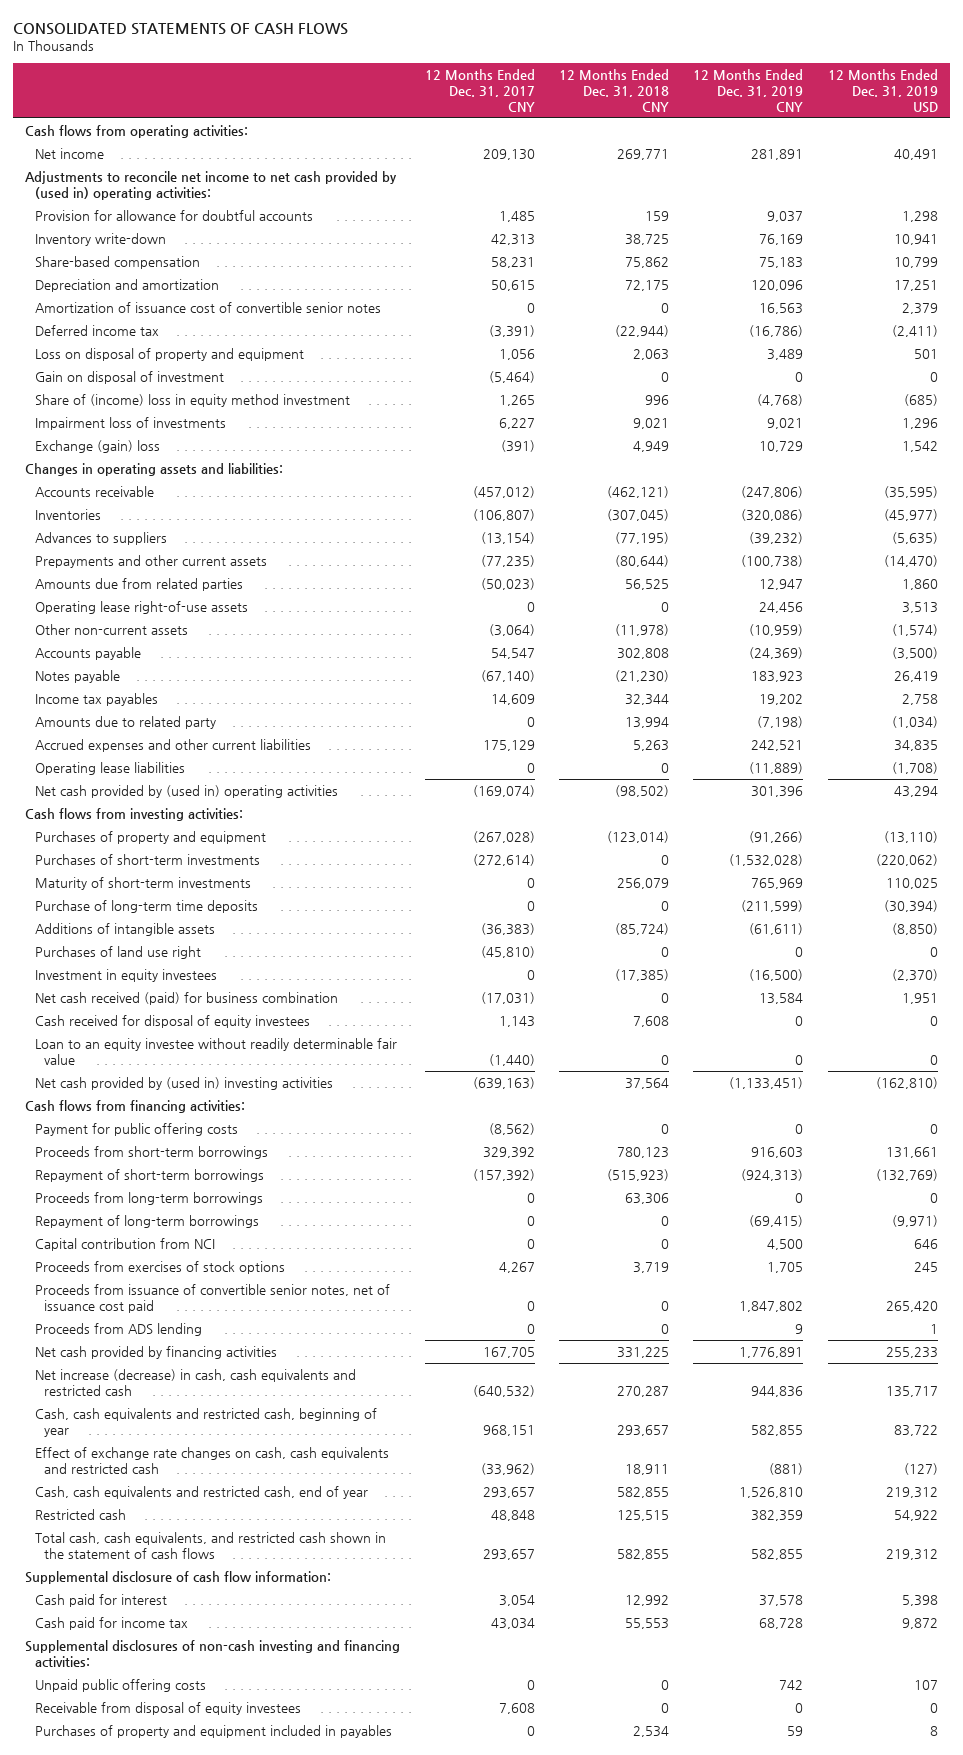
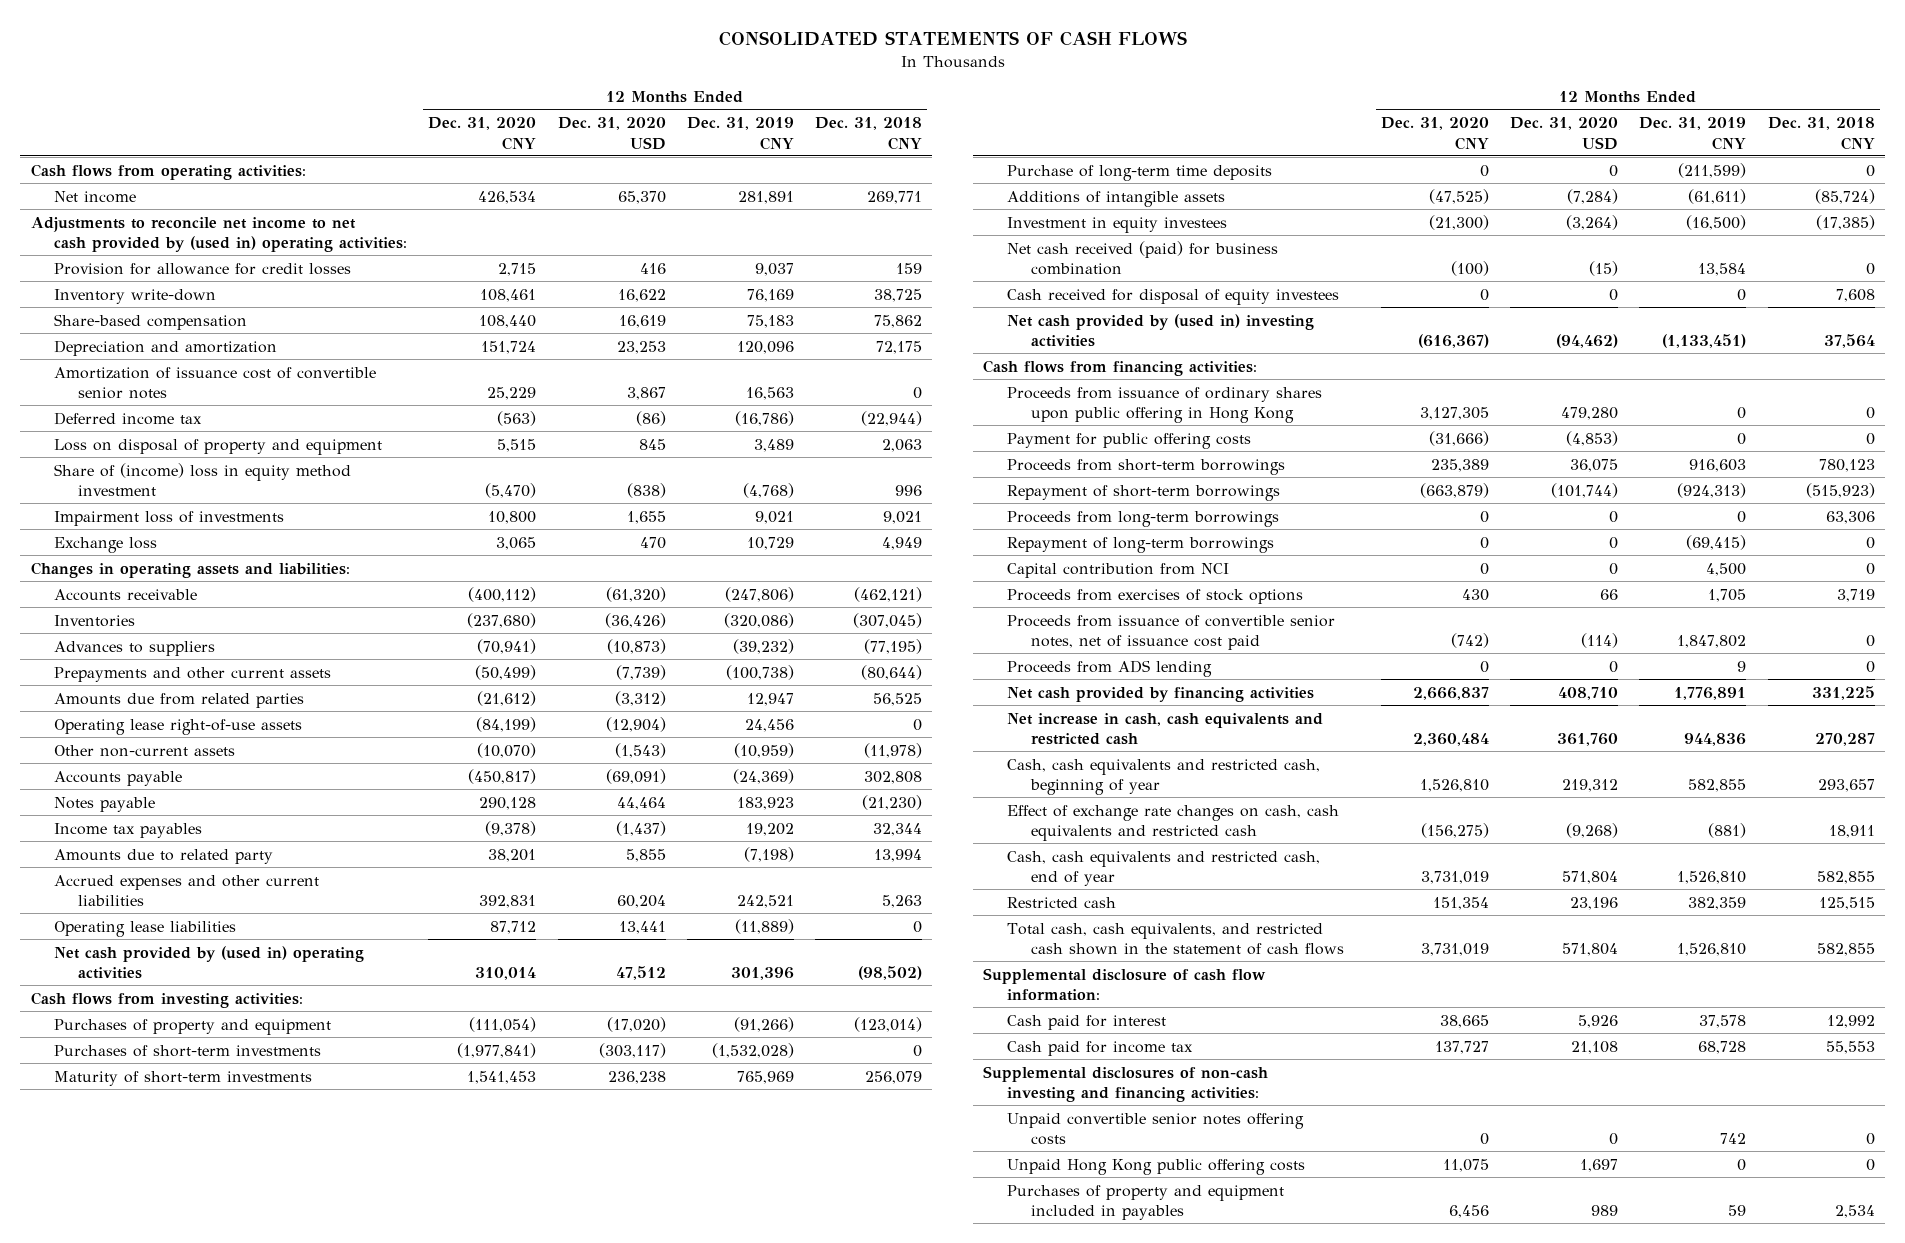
- | 12 Months Ended Dec. 31, 2017 CNY | 12 Months Ended Dec. 31, 2018 CNY | 12 Months Ended Dec. 31, 2019 CNY | 12 Months Ended Dec. 31, 2019 USD
+ | 12 Months Ended Dec. 31, 2020 CNY | 12 Months Ended Dec. 31, 2020 USD | 12 Months Ended Dec. 31, 2019 CNY | 12 Months Ended Dec. 31, 2018 CNY
- Provision for allowance for doubtful accounts | 1,485 | 159 | 9,037 | 1,298
+ Provision for allowance for credit losses | 2,715 | 416 | 9,037 | 159
- Gain on disposal of investment | (5,464) | 0 | 0 | 0
- Exchange (gain) loss | (391) | 4,949 | 10,729 | 1,542
+ Exchange loss | 3,065 | 470 | 10,729 | 4,949
- Purchases of land use right | (45,810) | 0 | 0 | 0
- Loan to an equity investee without readily determinable fair value | (1,440) | 0 | 0 | 0
+ Proceeds from issuance of ordinary shares upon public offering in Hong Kong | 3,127,305 | 479,280 | 0 | 0
- Net increase (decrease) in cash, cash equivalents and restricted cash | (640,532) | 270,287 | 944,836 | 135,717
+ Net increase in cash, cash equivalents and restricted cash | 2,360,484 | 361,760 | 944,836 | 270,287
- Total cash, cash equivalents, and restricted cash shown in the statement of cash flows | 293,657 | 582,855 | 582,855 | 219,312
+ Total cash, cash equivalents, and restricted cash shown in the statement of cash flows | 3,731,019 | 571,804 | 1,526,810 | 582,855
- Unpaid public offering costs | 0 | 0 | 742 | 107
- Receivable from disposal of equity investees | 7,608 | 0 | 0 | 0
+ Unpaid convertible senior notes offering costs | 0 | 0 | 742 | 0
+ Unpaid Hong Kong public offering costs | 11,075 | 1,697 | 0 | 0

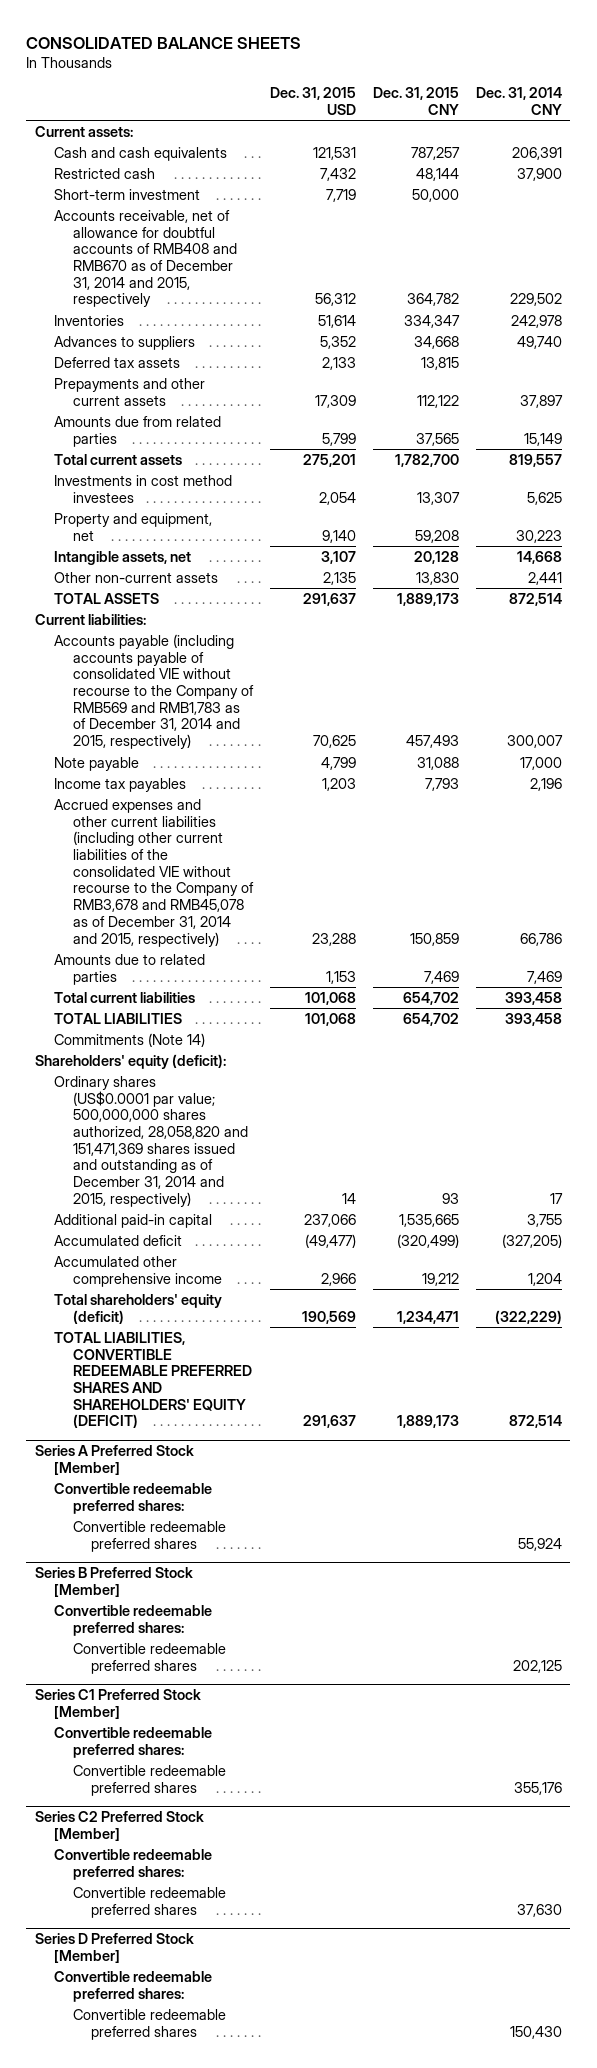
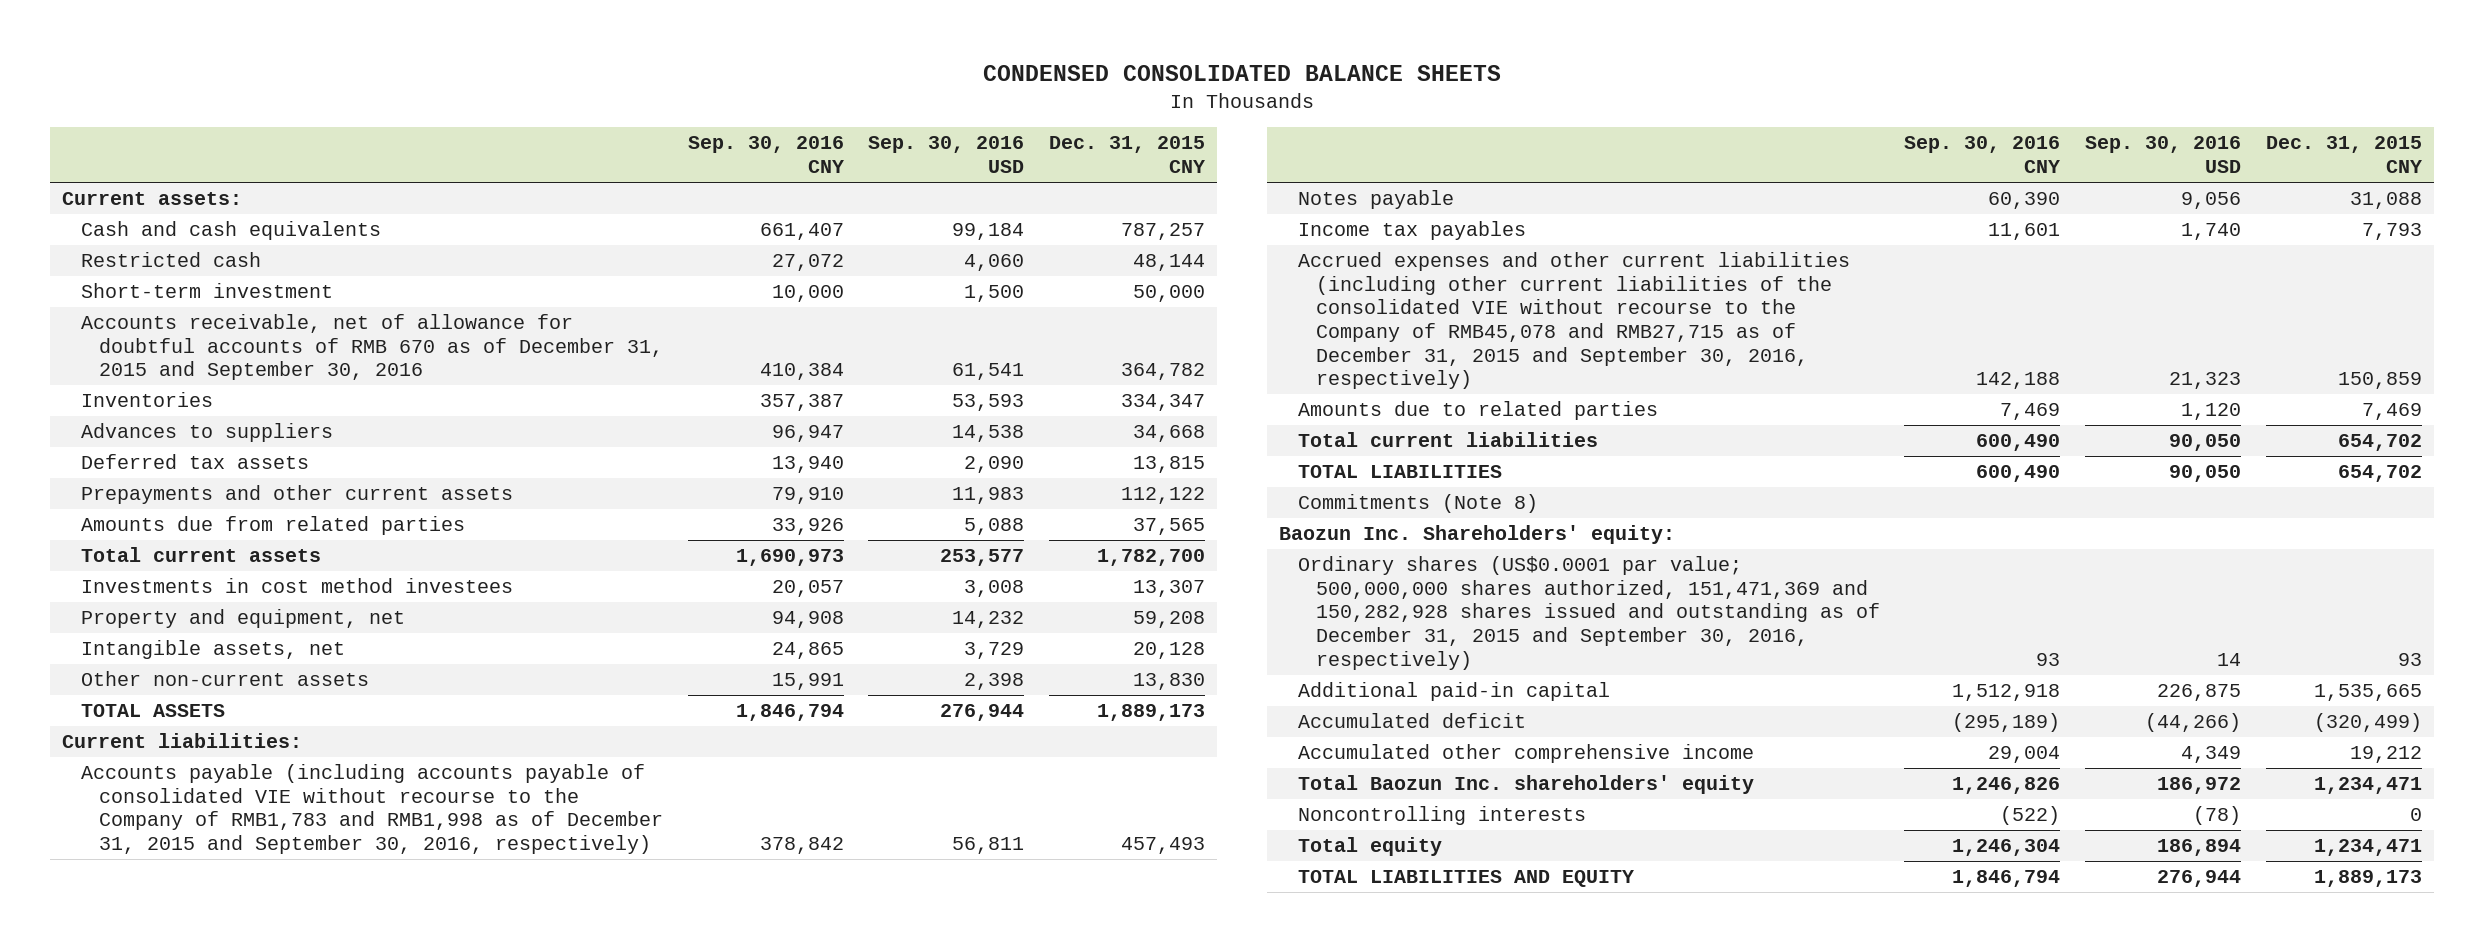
- CONSOLIDATED BALANCE SHEETS
+ CONDENSED CONSOLIDATED BALANCE SHEETS
- | Dec. 31, 2015 USD | Dec. 31, 2015 CNY | Dec. 31, 2014 CNY
+ | Sep. 30, 2016 CNY | Sep. 30, 2016 USD | Dec. 31, 2015 CNY
- Accounts receivable, net of allowance for doubtful accounts of RMB408 and RMB670 as of December 31, 2014 and 2015, respectively | 56,312 | 364,782 | 229,502
+ Accounts receivable, net of allowance for doubtful accounts of RMB 670 as of December 31, 2015 and September 30, 2016 | 410,384 | 61,541 | 364,782
- Accounts payable (including accounts payable of consolidated VIE without recourse to the Company of RMB569 and RMB1,783 as of December 31, 2014 and 2015, respectively) | 70,625 | 457,493 | 300,007
- Note payable | 4,799 | 31,088 | 17,000
+ Accounts payable (including accounts payable of consolidated VIE without recourse to the Company of RMB1,783 and RMB1,998 as of December 31, 2015 and September 30, 2016, respectively) | 378,842 | 56,811 | 457,493
+ Notes payable | 60,390 | 9,056 | 31,088
- Accrued expenses and other current liabilities (including other current liabilities of the consolidated VIE without recourse to the Company of RMB3,678 and RMB45,078 as of December 31, 2014 and 2015, respectively) | 23,288 | 150,859 | 66,786
+ Accrued expenses and other current liabilities (including other current liabilities of the consolidated VIE without recourse to the Company of RMB45,078 and RMB27,715 as of December 31, 2015 and September 30, 2016, respectively) | 142,188 | 21,323 | 150,859
- Commitments (Note 14)
- Shareholders' equity (deficit):
- Ordinary shares (US$0.0001 par value; 500,000,000 shares authorized, 28,058,820 and 151,471,369 shares issued and outstanding as of December 31, 2014 and 2015, respectively) | 14 | 93 | 17
+ Commitments (Note 8)
+ Baozun Inc. Shareholders' equity:
+ Ordinary shares (US$0.0001 par value; 500,000,000 shares authorized, 151,471,369 and 150,282,928 shares issued and outstanding as of December 31, 2015 and September 30, 2016, respectively) | 93 | 14 | 93
- Total shareholders' equity (deficit) | 190,569 | 1,234,471 | (322,229)
- TOTAL LIABILITIES, CONVERTIBLE REDEEMABLE PREFERRED SHARES AND SHAREHOLDERS' EQUITY (DEFICIT) | 291,637 | 1,889,173 | 872,514
- Series A Preferred Stock [Member]
- Convertible redeemable preferred shares:
- Convertible redeemable preferred shares | | | 55,924
- Series B Preferred Stock [Member]
- Convertible redeemable preferred shares:
- Convertible redeemable preferred shares | | | 202,125
- Series C1 Preferred Stock [Member]
- Convertible redeemable preferred shares:
- Convertible redeemable preferred shares | | | 355,176
- Series C2 Preferred Stock [Member]
- Convertible redeemable preferred shares:
- Convertible redeemable preferred shares | | | 37,630
- Series D Preferred Stock [Member]
- Convertible redeemable preferred shares:
- Convertible redeemable preferred shares | | | 150,430
+ Total Baozun Inc. shareholders' equity | 1,246,826 | 186,972 | 1,234,471
+ Noncontrolling interests | (522) | (78) | 0
+ Total equity | 1,246,304 | 186,894 | 1,234,471
+ TOTAL LIABILITIES AND EQUITY | 1,846,794 | 276,944 | 1,889,173

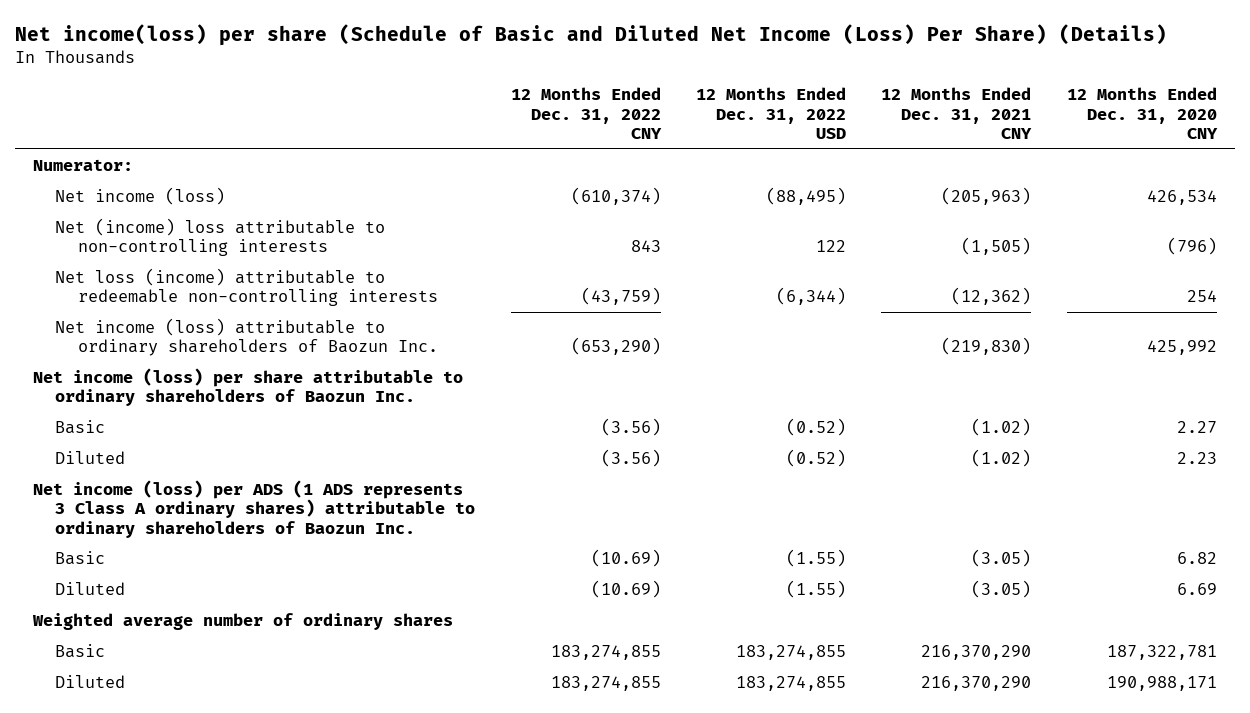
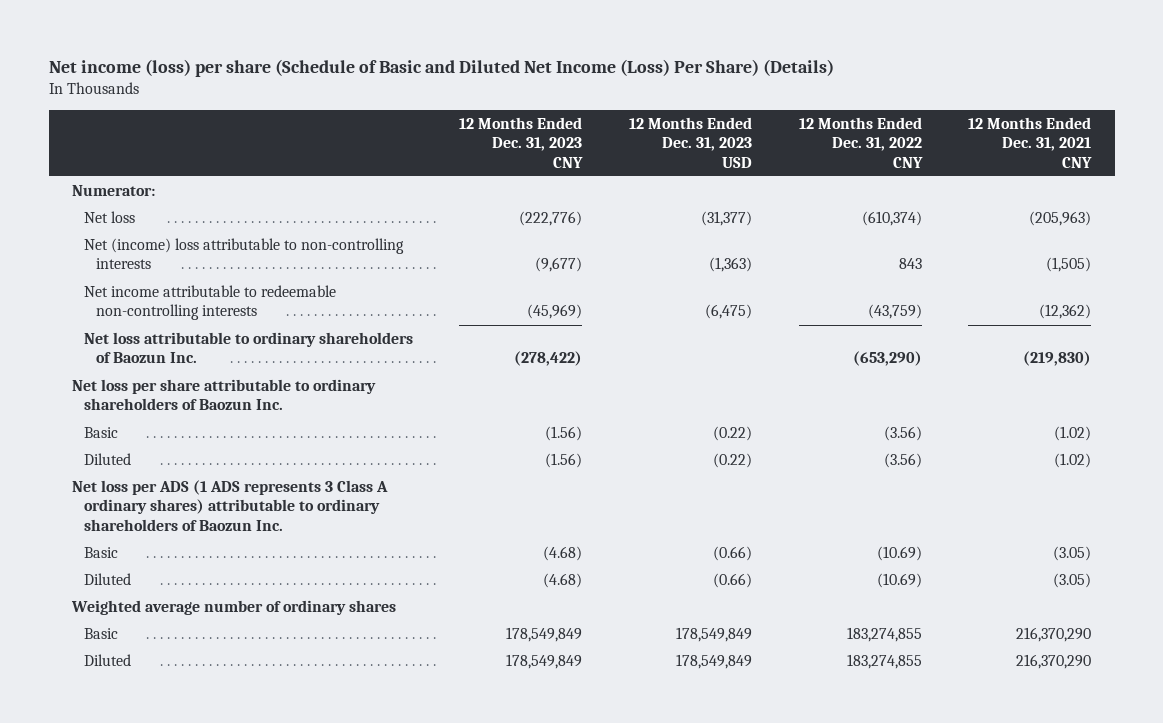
- Net income(loss) per share (Schedule of Basic and Diluted Net Income (Loss) Per Share) (Details)
+ Net income (loss) per share (Schedule of Basic and Diluted Net Income (Loss) Per Share) (Details)
- | 12 Months Ended Dec. 31, 2022 CNY | 12 Months Ended Dec. 31, 2022 USD | 12 Months Ended Dec. 31, 2021 CNY | 12 Months Ended Dec. 31, 2020 CNY
+ | 12 Months Ended Dec. 31, 2023 CNY | 12 Months Ended Dec. 31, 2023 USD | 12 Months Ended Dec. 31, 2022 CNY | 12 Months Ended Dec. 31, 2021 CNY
- Net income (loss) | (610,374) | (88,495) | (205,963) | 426,534
+ Net loss | (222,776) | (31,377) | (610,374) | (205,963)
- Net loss (income) attributable to redeemable non-controlling interests | (43,759) | (6,344) | (12,362) | 254
- Net income (loss) attributable to ordinary shareholders of Baozun Inc. | (653,290) | | (219,830) | 425,992
- Net income (loss) per share attributable to ordinary shareholders of Baozun Inc.
+ Net income attributable to redeemable non-controlling interests | (45,969) | (6,475) | (43,759) | (12,362)
+ Net loss attributable to ordinary shareholders of Baozun Inc. | (278,422) | | (653,290) | (219,830)
+ Net loss per share attributable to ordinary shareholders of Baozun Inc.
- Net income (loss) per ADS (1 ADS represents 3 Class A ordinary shares) attributable to ordinary shareholders of Baozun Inc.
+ Net loss per ADS (1 ADS represents 3 Class A ordinary shares) attributable to ordinary shareholders of Baozun Inc.

